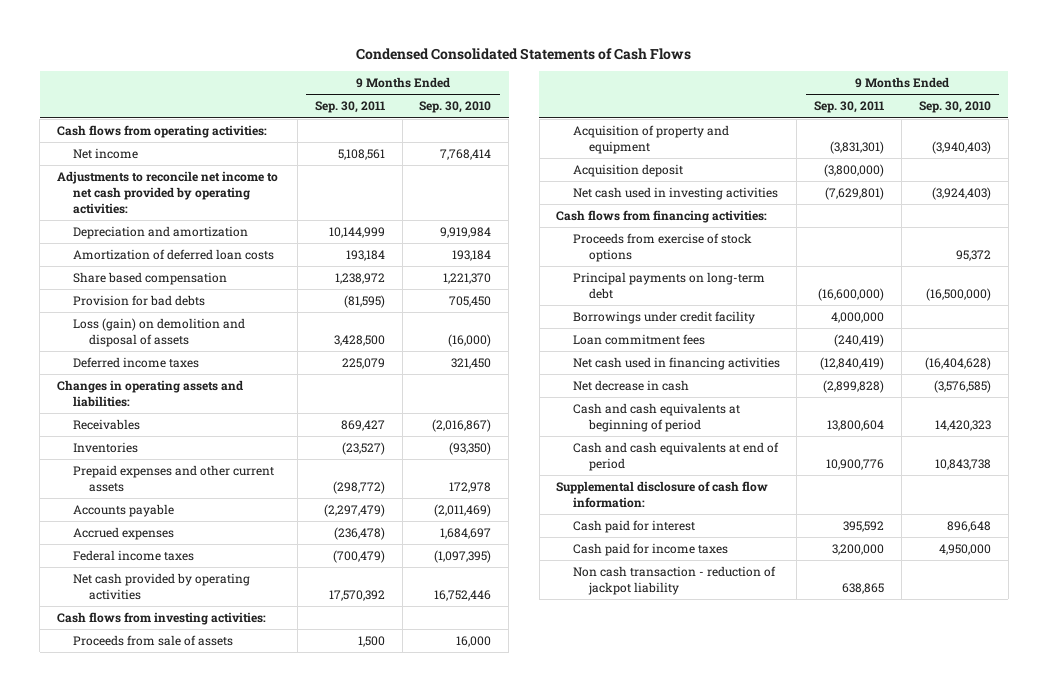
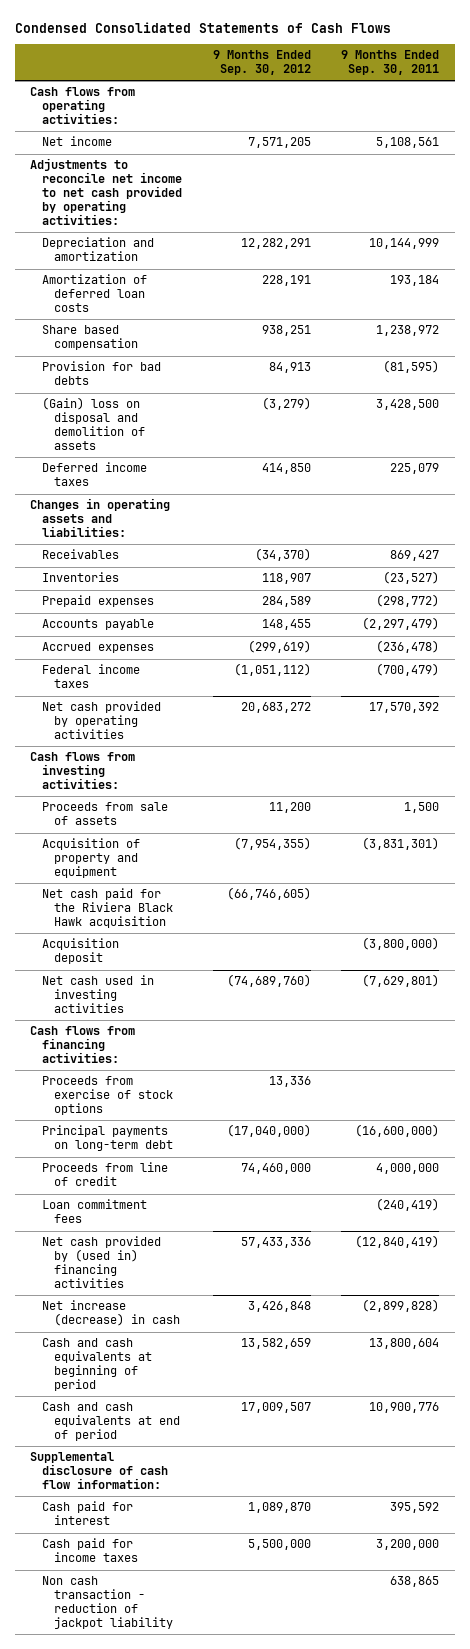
- | 9 Months Ended Sep. 30, 2011 | 9 Months Ended Sep. 30, 2010
+ | 9 Months Ended Sep. 30, 2012 | 9 Months Ended Sep. 30, 2011
- Loss (gain) on demolition and disposal of assets | 3,428,500 | (16,000)
+ (Gain) loss on disposal and demolition of assets | (3,279) | 3,428,500
- Prepaid expenses and other current assets | (298,772) | 172,978
+ Prepaid expenses | 284,589 | (298,772)
+ Net cash paid for the Riviera Black Hawk acquisition | (66,746,605) |
- Borrowings under credit facility | 4,000,000 |
+ Proceeds from line of credit | 74,460,000 | 4,000,000
- Net cash used in financing activities | (12,840,419) | (16,404,628)
- Net decrease in cash | (2,899,828) | (3,576,585)
+ Net cash provided by (used in) financing activities | 57,433,336 | (12,840,419)
+ Net increase (decrease) in cash | 3,426,848 | (2,899,828)

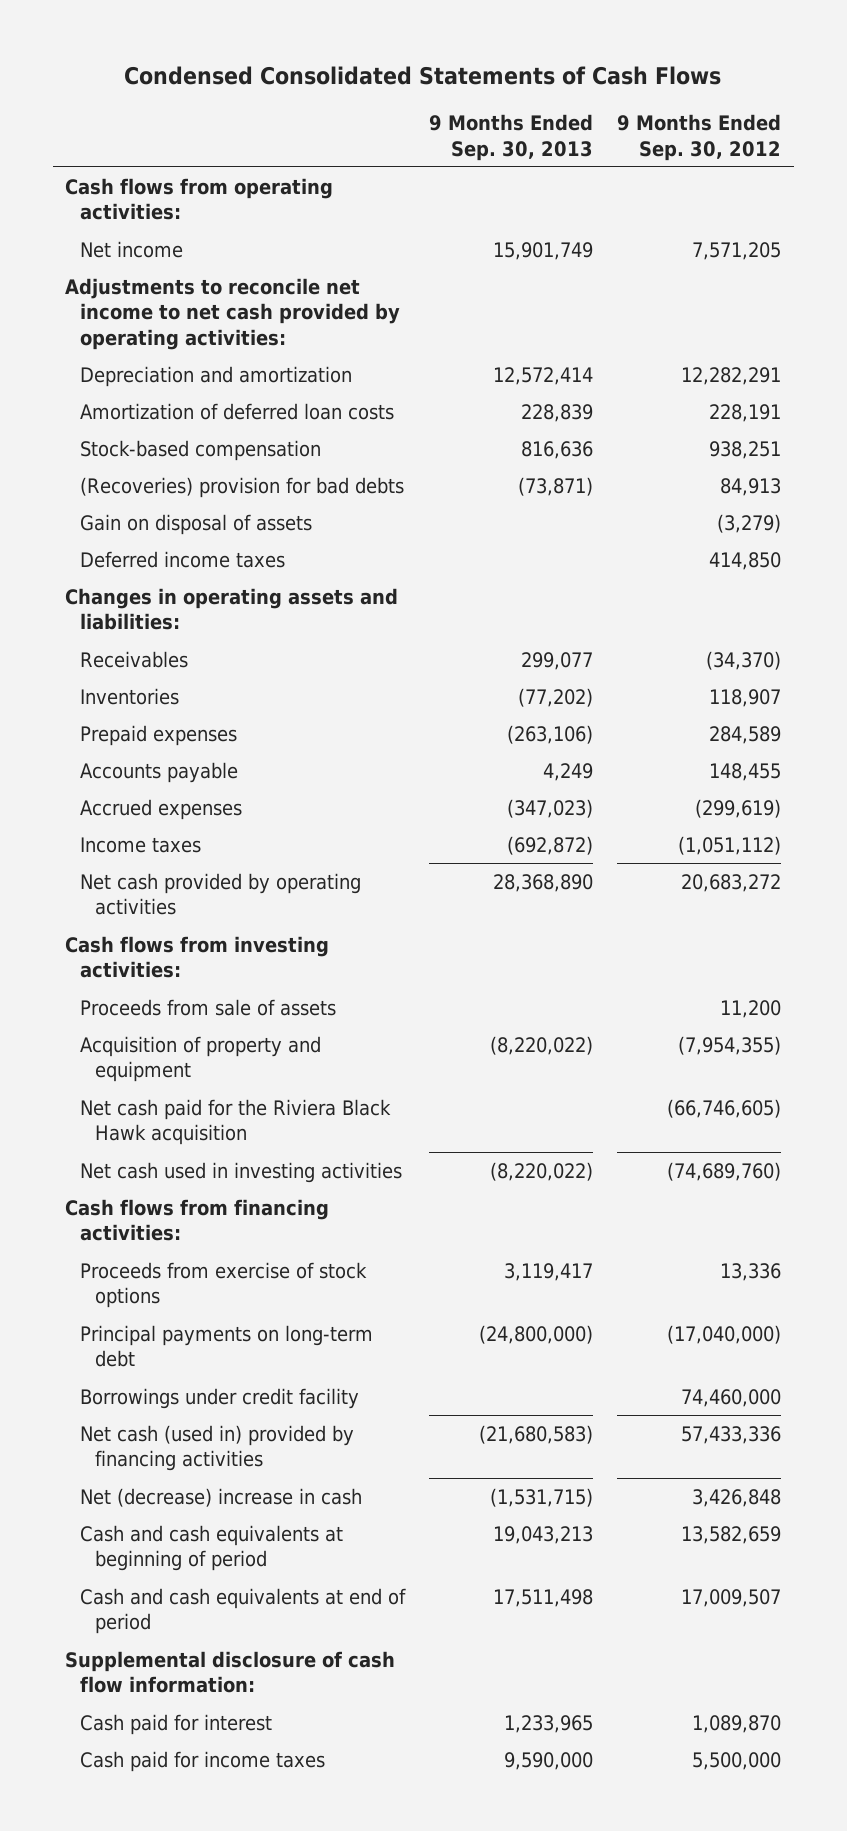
- | 9 Months Ended Sep. 30, 2012 | 9 Months Ended Sep. 30, 2011
+ | 9 Months Ended Sep. 30, 2013 | 9 Months Ended Sep. 30, 2012
- Share based compensation | 938,251 | 1,238,972
- Provision for bad debts | 84,913 | (81,595)
- (Gain) loss on disposal and demolition of assets | (3,279) | 3,428,500
+ Stock-based compensation | 816,636 | 938,251
+ (Recoveries) provision for bad debts | (73,871) | 84,913
+ Gain on disposal of assets | | (3,279)
- Federal income taxes | (1,051,112) | (700,479)
+ Income taxes | (692,872) | (1,051,112)
- Acquisition deposit | | (3,800,000)
- Proceeds from line of credit | 74,460,000 | 4,000,000
- Loan commitment fees | | (240,419)
- Net cash provided by (used in) financing activities | 57,433,336 | (12,840,419)
- Net increase (decrease) in cash | 3,426,848 | (2,899,828)
+ Borrowings under credit facility | | 74,460,000
+ Net cash (used in) provided by financing activities | (21,680,583) | 57,433,336
+ Net (decrease) increase in cash | (1,531,715) | 3,426,848
- Non cash transaction - reduction of jackpot liability | | 638,865

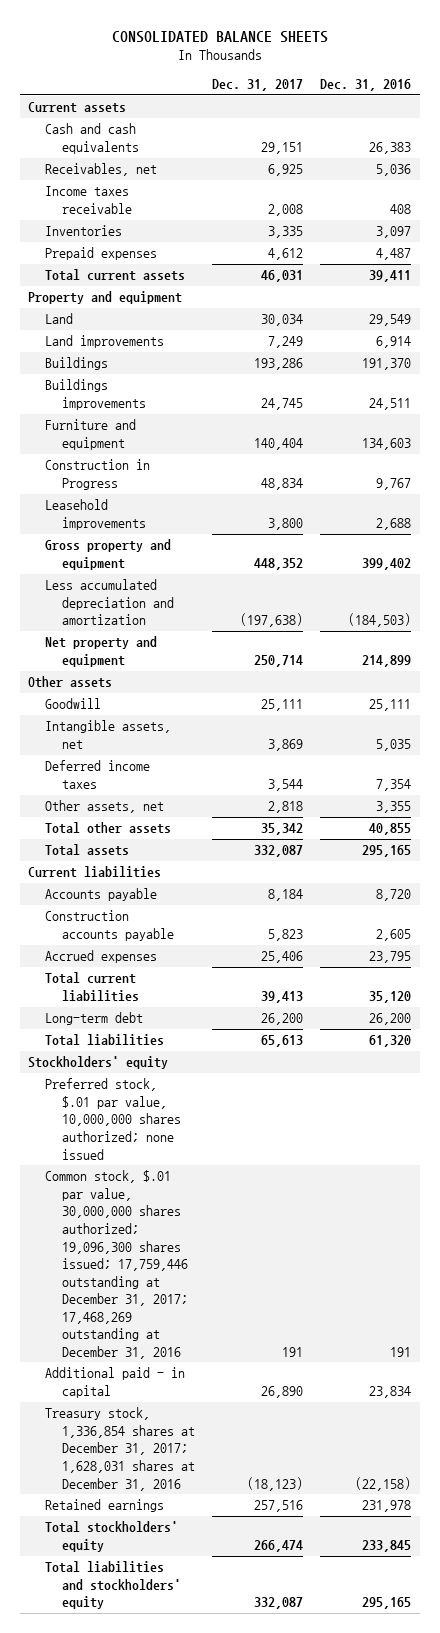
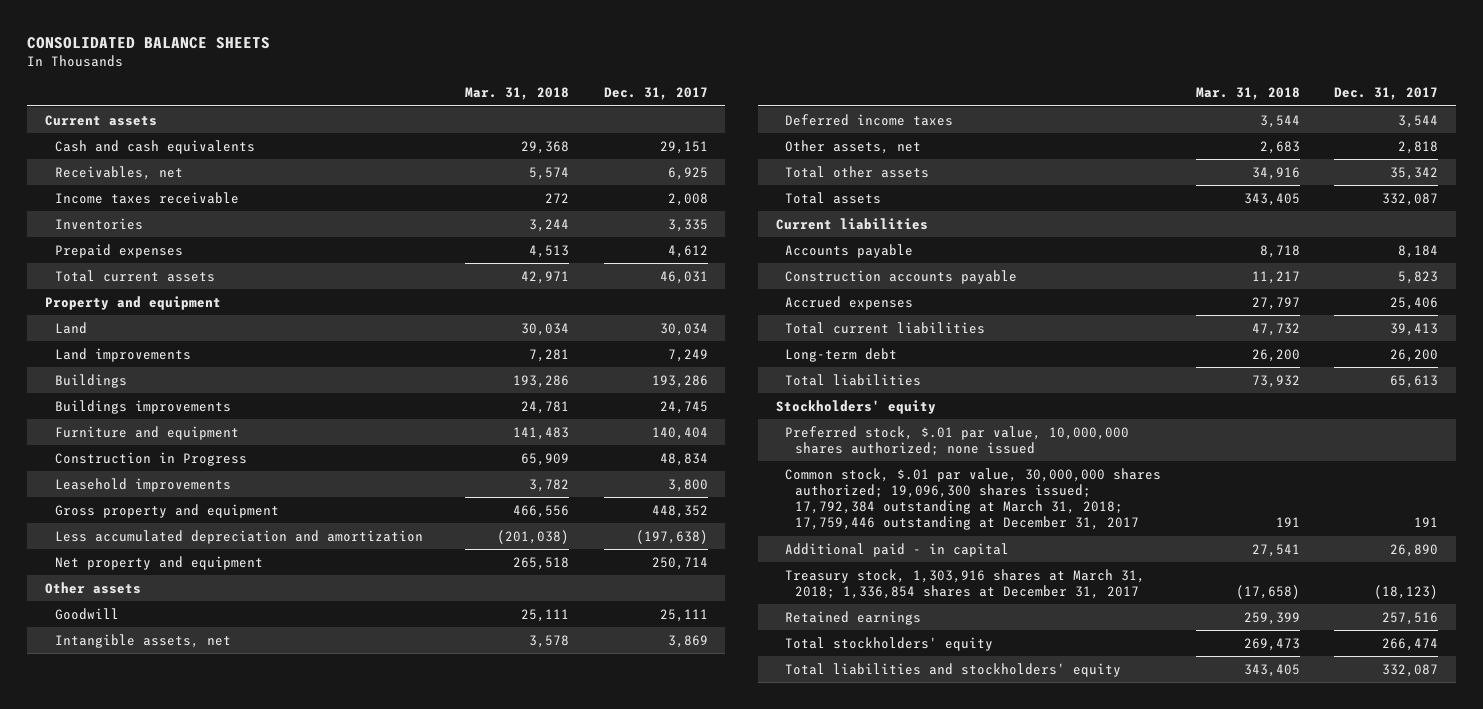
- | Dec. 31, 2017 | Dec. 31, 2016
+ | Mar. 31, 2018 | Dec. 31, 2017
- Common stock, $.01 par value, 30,000,000 shares authorized; 19,096,300 shares issued; 17,759,446 outstanding at December 31, 2017; 17,468,269 outstanding at December 31, 2016 | 191 | 191
+ Common stock, $.01 par value, 30,000,000 shares authorized; 19,096,300 shares issued; 17,792,384 outstanding at March 31, 2018; 17,759,446 outstanding at December 31, 2017 | 191 | 191
- Treasury stock, 1,336,854 shares at December 31, 2017; 1,628,031 shares at December 31, 2016 | (18,123) | (22,158)
+ Treasury stock, 1,303,916 shares at March 31, 2018; 1,336,854 shares at December 31, 2017 | (17,658) | (18,123)

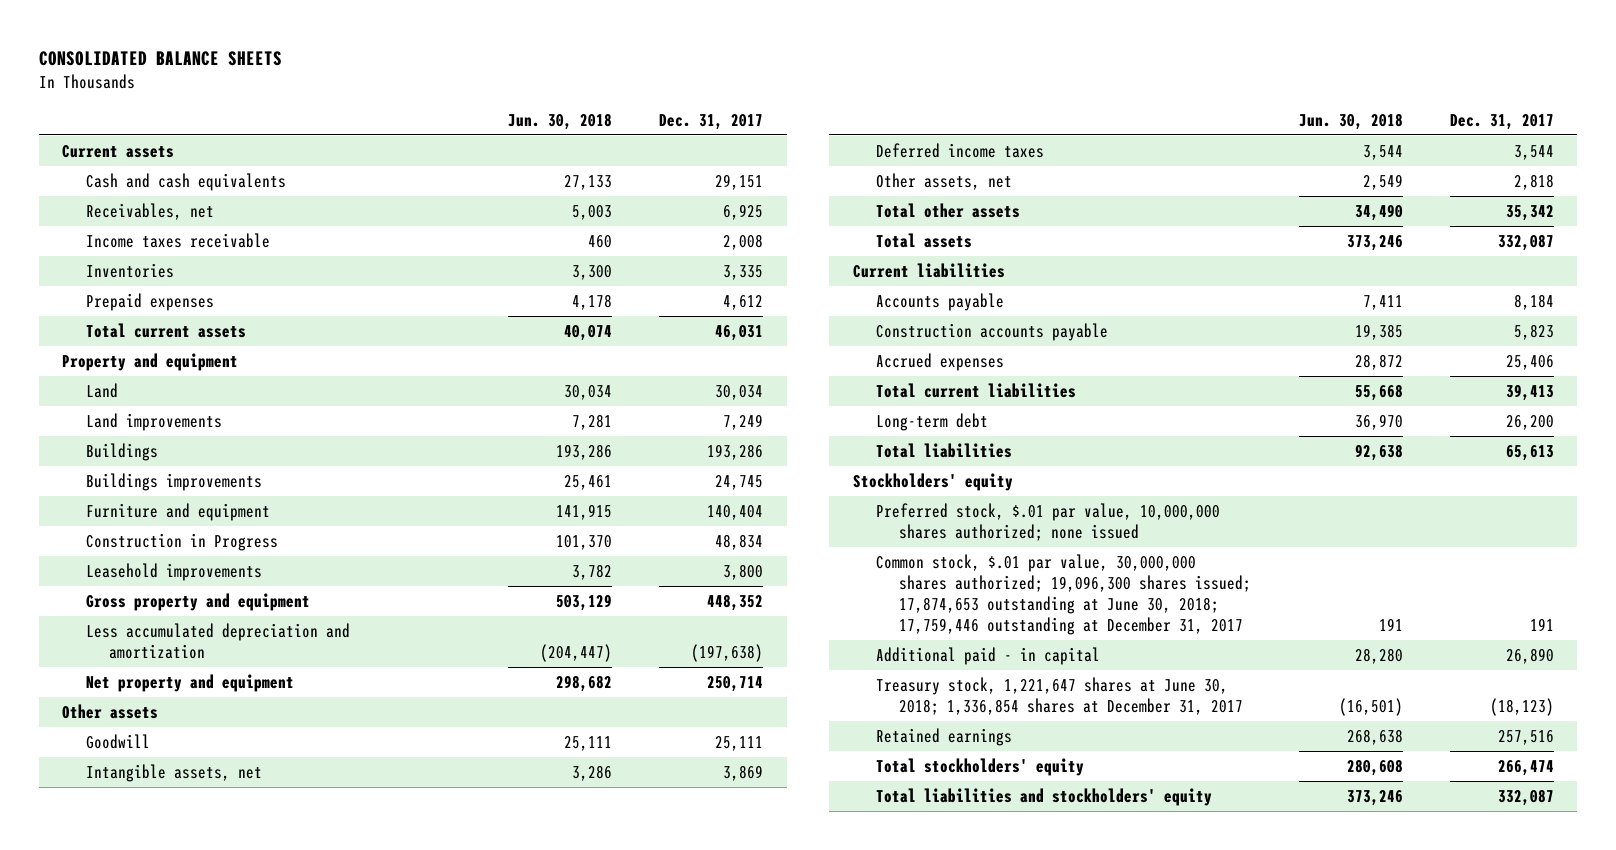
- | Mar. 31, 2018 | Dec. 31, 2017
+ | Jun. 30, 2018 | Dec. 31, 2017
- Common stock, $.01 par value, 30,000,000 shares authorized; 19,096,300 shares issued; 17,792,384 outstanding at March 31, 2018; 17,759,446 outstanding at December 31, 2017 | 191 | 191
+ Common stock, $.01 par value, 30,000,000 shares authorized; 19,096,300 shares issued; 17,874,653 outstanding at June 30, 2018; 17,759,446 outstanding at December 31, 2017 | 191 | 191
- Treasury stock, 1,303,916 shares at March 31, 2018; 1,336,854 shares at December 31, 2017 | (17,658) | (18,123)
+ Treasury stock, 1,221,647 shares at June 30, 2018; 1,336,854 shares at December 31, 2017 | (16,501) | (18,123)

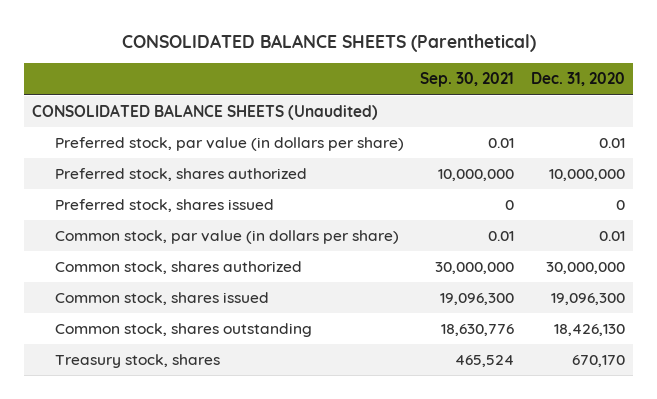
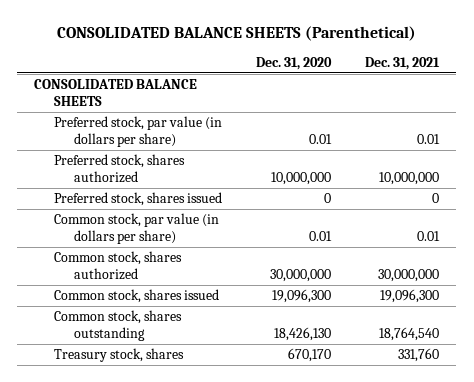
- | Sep. 30, 2021 | Dec. 31, 2020
+ | Dec. 31, 2020 | Dec. 31, 2021
- CONSOLIDATED BALANCE SHEETS (Unaudited)
+ CONSOLIDATED BALANCE SHEETS

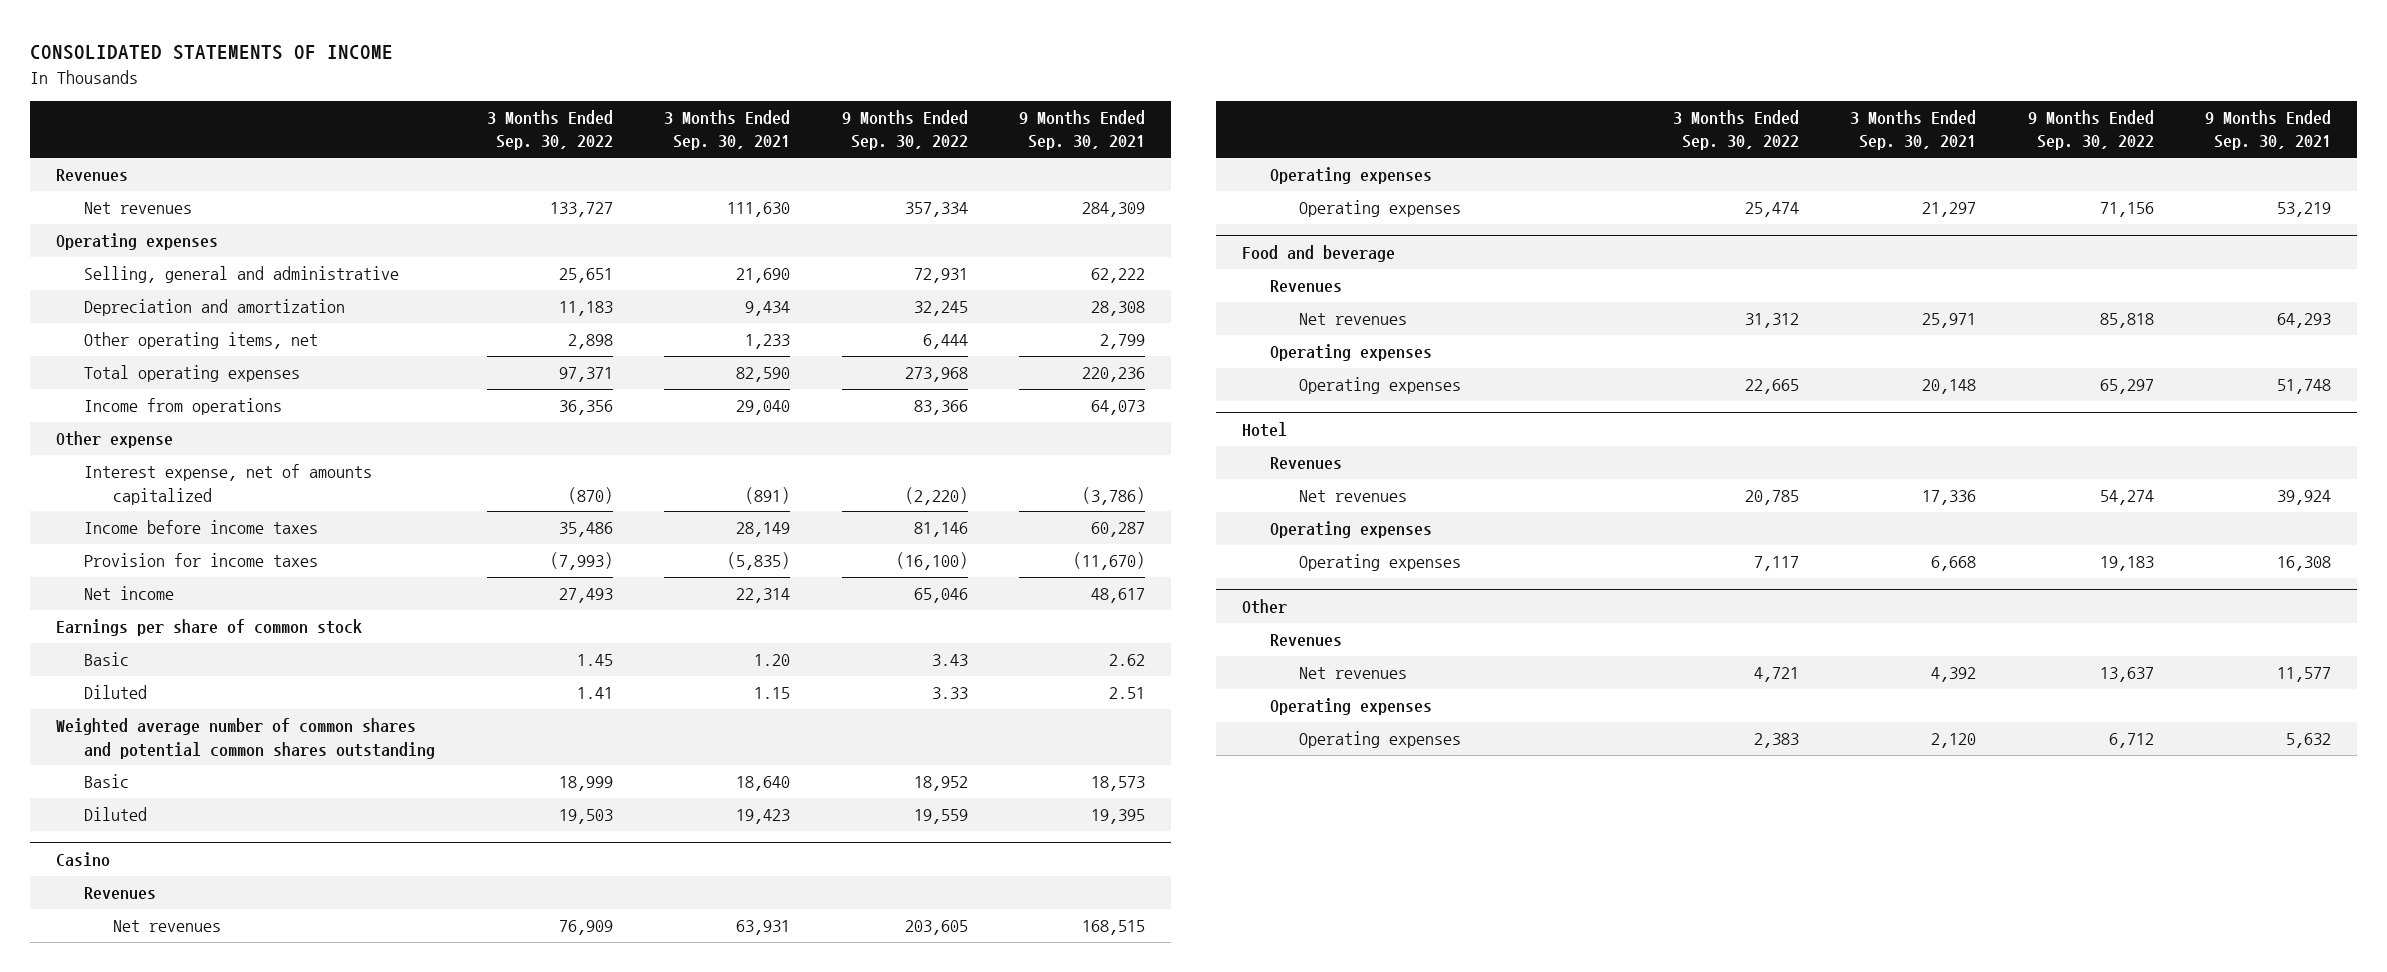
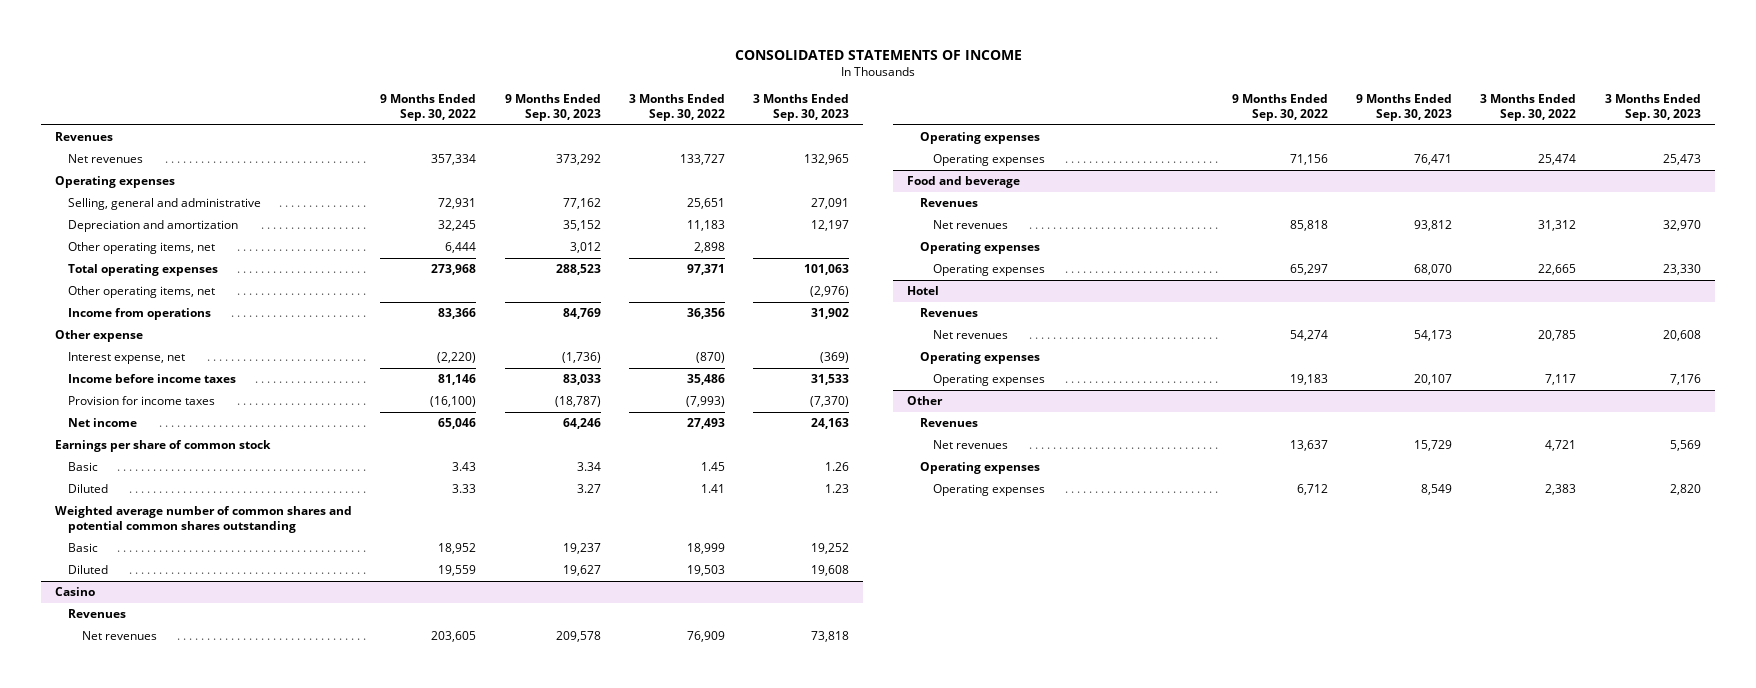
- | 3 Months Ended Sep. 30, 2022 | 3 Months Ended Sep. 30, 2021 | 9 Months Ended Sep. 30, 2022 | 9 Months Ended Sep. 30, 2021
+ | 9 Months Ended Sep. 30, 2022 | 9 Months Ended Sep. 30, 2023 | 3 Months Ended Sep. 30, 2022 | 3 Months Ended Sep. 30, 2023
+ Other operating items, net | | | | (2,976)
- Interest expense, net of amounts capitalized | (870) | (891) | (2,220) | (3,786)
+ Interest expense, net | (2,220) | (1,736) | (870) | (369)

